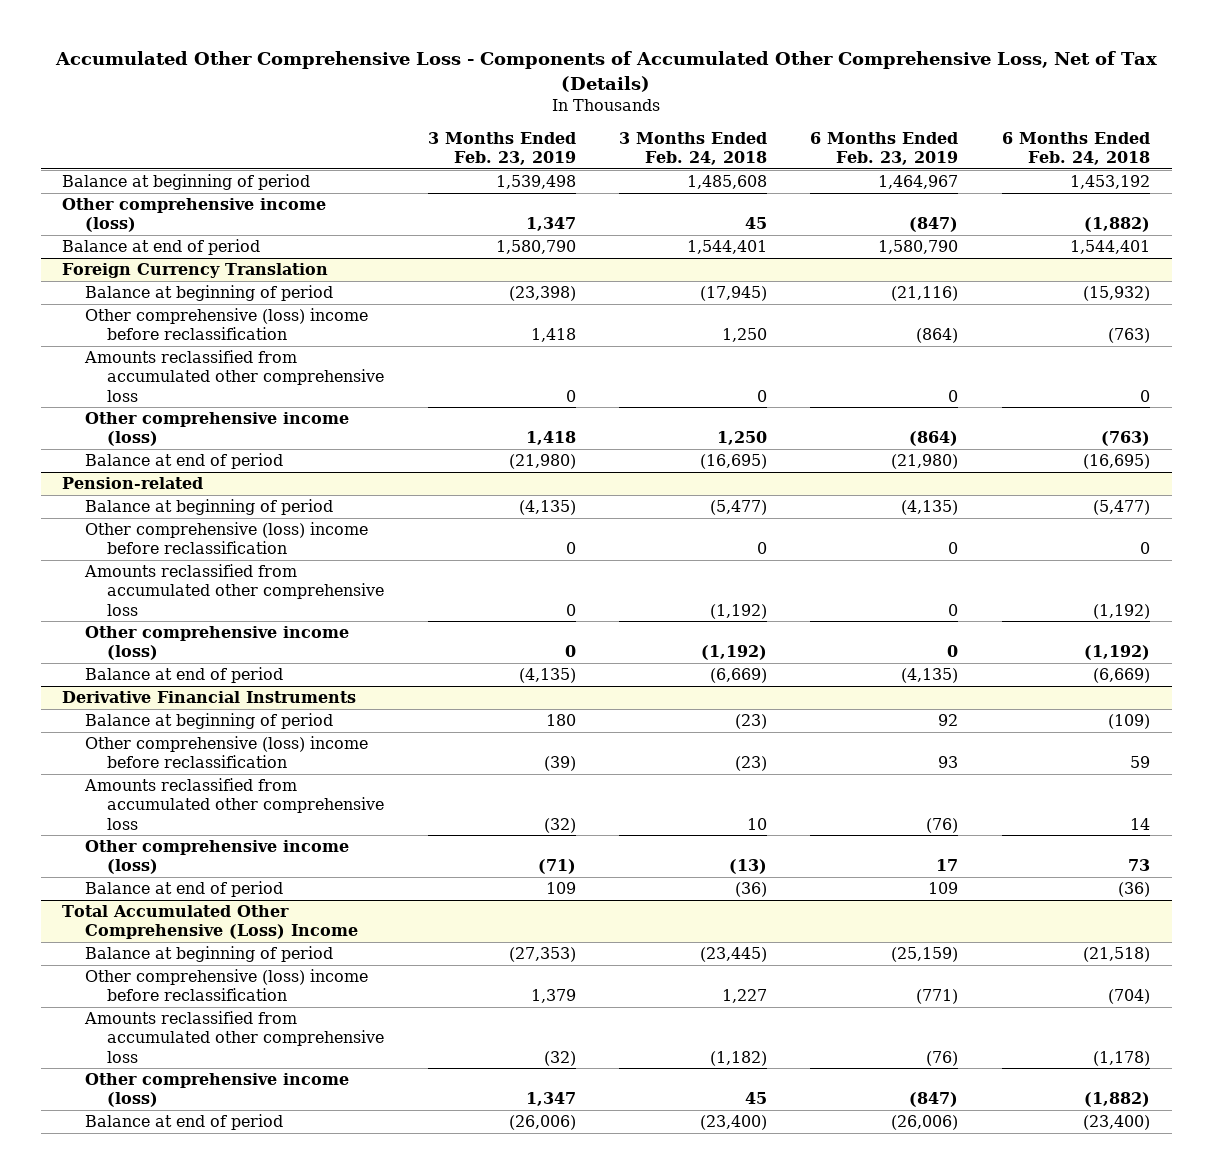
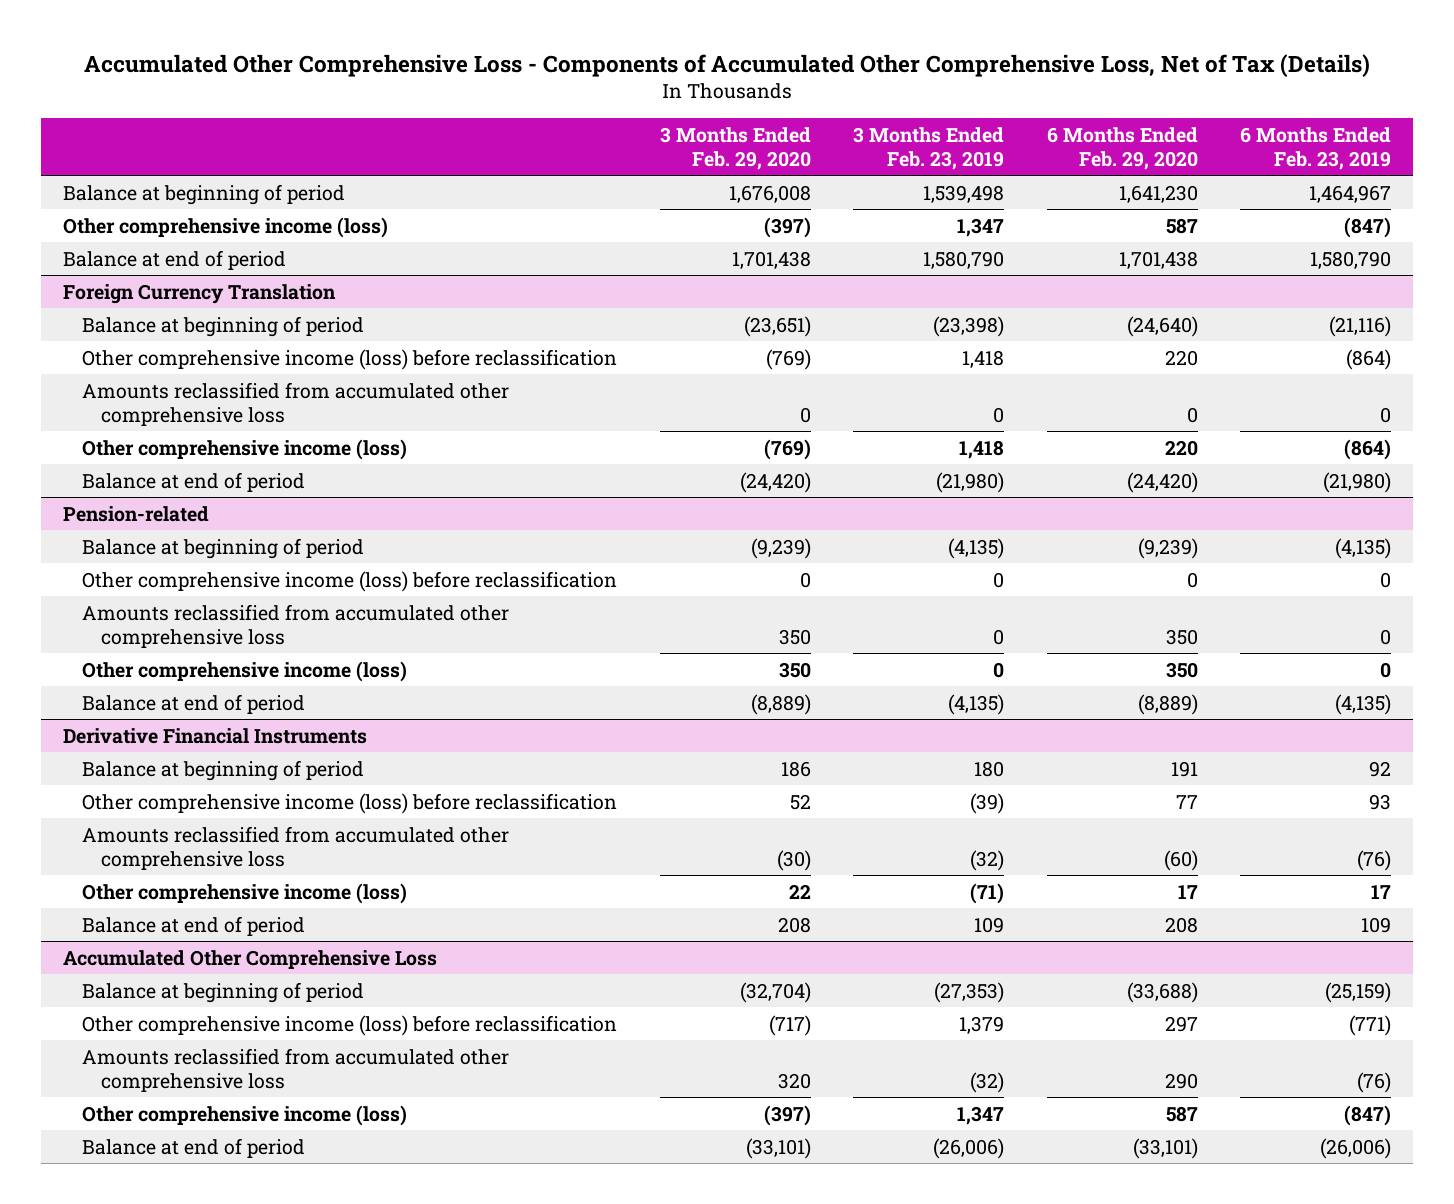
- | 3 Months Ended Feb. 23, 2019 | 3 Months Ended Feb. 24, 2018 | 6 Months Ended Feb. 23, 2019 | 6 Months Ended Feb. 24, 2018
+ | 3 Months Ended Feb. 29, 2020 | 3 Months Ended Feb. 23, 2019 | 6 Months Ended Feb. 29, 2020 | 6 Months Ended Feb. 23, 2019
@ Foreign Currency Translation
- Other comprehensive (loss) income before reclassification | 1,418 | 1,250 | (864) | (763)
+ Other comprehensive income (loss) before reclassification | (769) | 1,418 | 220 | (864)
@ Pension-related
- Other comprehensive (loss) income before reclassification | 0 | 0 | 0 | 0
+ Other comprehensive income (loss) before reclassification | 0 | 0 | 0 | 0
@ Derivative Financial Instruments
- Other comprehensive (loss) income before reclassification | (39) | (23) | 93 | 59
+ Other comprehensive income (loss) before reclassification | 52 | (39) | 77 | 93
- Total Accumulated Other Comprehensive (Loss) Income
+ Accumulated Other Comprehensive Loss
- Other comprehensive (loss) income before reclassification | 1,379 | 1,227 | (771) | (704)
+ Other comprehensive income (loss) before reclassification | (717) | 1,379 | 297 | (771)

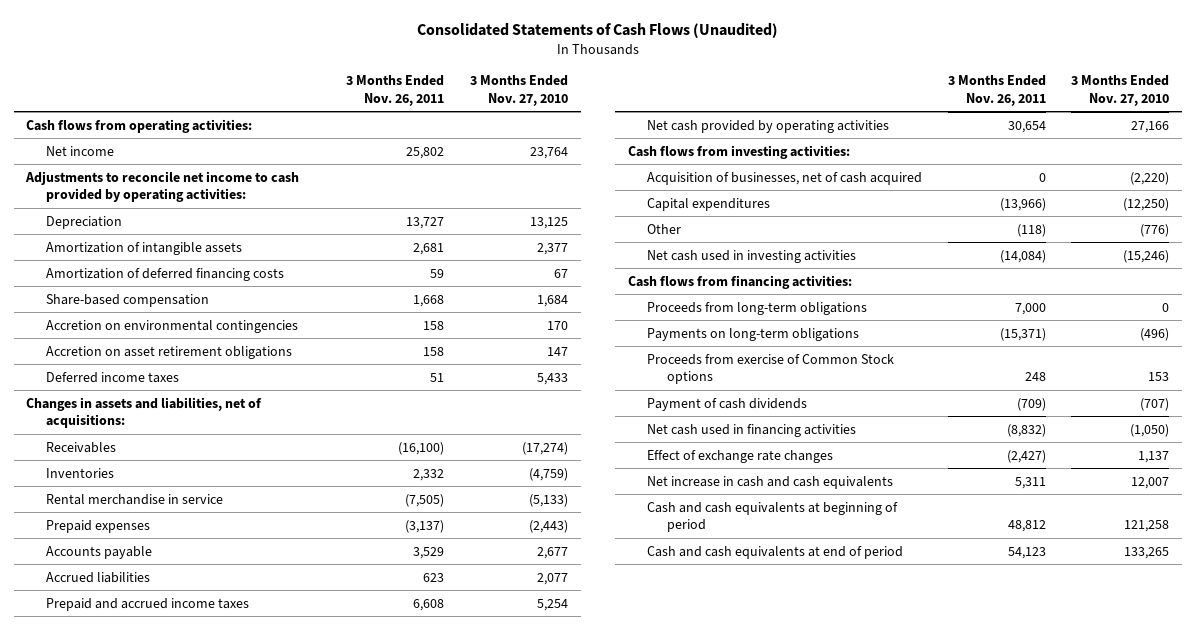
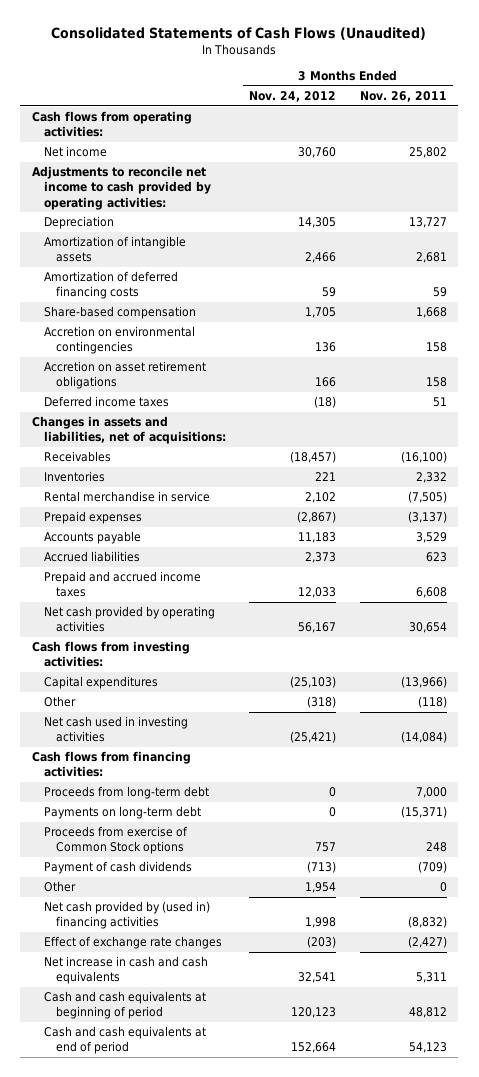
- | 3 Months Ended Nov. 26, 2011 | 3 Months Ended Nov. 27, 2010
+ | 3 Months Ended Nov. 24, 2012 | 3 Months Ended Nov. 26, 2011
- Acquisition of businesses, net of cash acquired | 0 | (2,220)
- Proceeds from long-term obligations | 7,000 | 0
- Payments on long-term obligations | (15,371) | (496)
+ Proceeds from long-term debt | 0 | 7,000
+ Payments on long-term debt | 0 | (15,371)
- Net cash used in financing activities | (8,832) | (1,050)
+ Other | 1,954 | 0
+ Net cash provided by (used in) financing activities | 1,998 | (8,832)

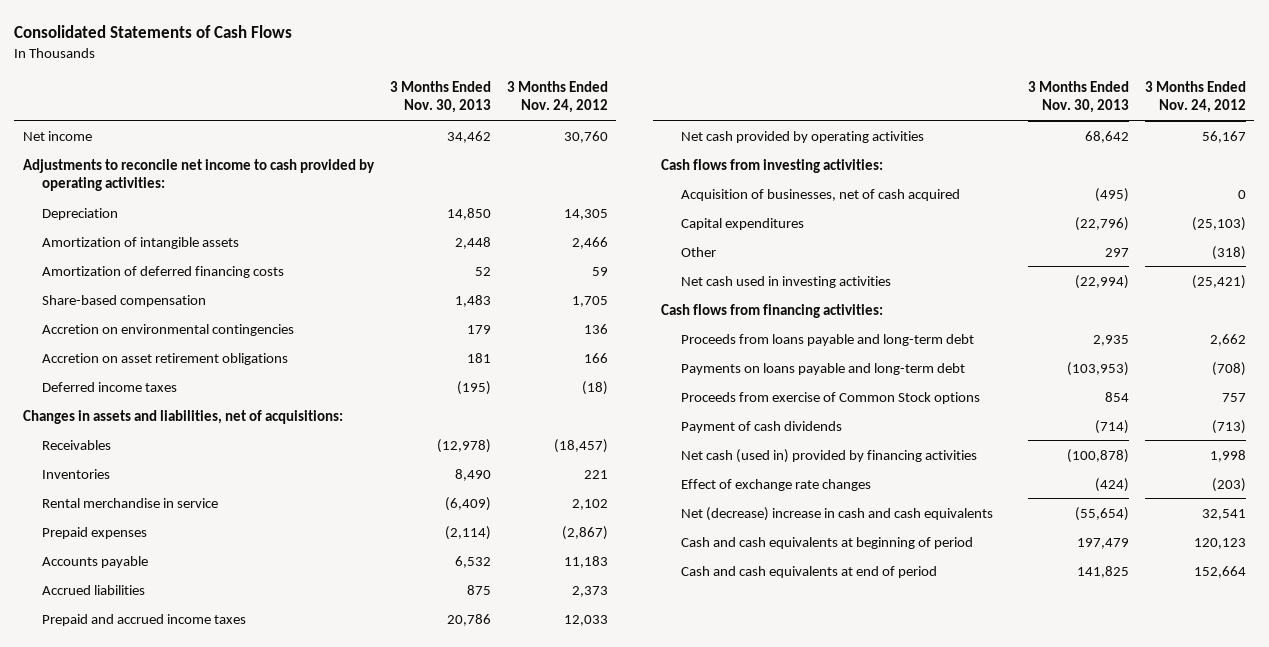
- Consolidated Statements of Cash Flows (Unaudited)
+ Consolidated Statements of Cash Flows
- | 3 Months Ended Nov. 24, 2012 | 3 Months Ended Nov. 26, 2011
+ | 3 Months Ended Nov. 30, 2013 | 3 Months Ended Nov. 24, 2012
- Cash flows from operating activities:
+ Acquisition of businesses, net of cash acquired | (495) | 0
- Proceeds from long-term debt | 0 | 7,000
- Payments on long-term debt | 0 | (15,371)
+ Proceeds from loans payable and long-term debt | 2,935 | 2,662
+ Payments on loans payable and long-term debt | (103,953) | (708)
- Other | 1,954 | 0
- Net cash provided by (used in) financing activities | 1,998 | (8,832)
+ Net cash (used in) provided by financing activities | (100,878) | 1,998
- Net increase in cash and cash equivalents | 32,541 | 5,311
+ Net (decrease) increase in cash and cash equivalents | (55,654) | 32,541

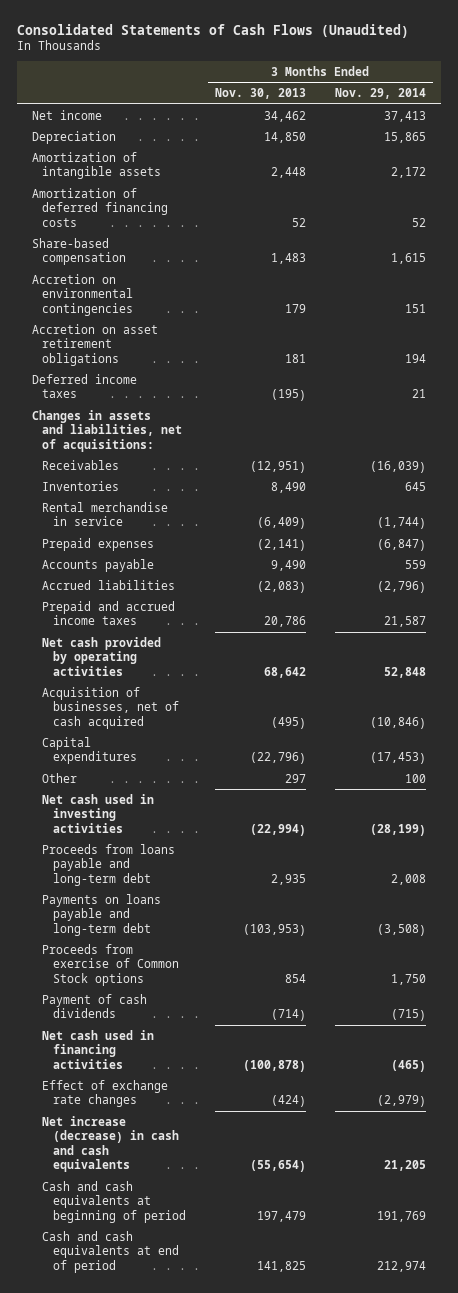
- Consolidated Statements of Cash Flows
+ Consolidated Statements of Cash Flows (Unaudited)
- | 3 Months Ended Nov. 30, 2013 | 3 Months Ended Nov. 24, 2012
+ | 3 Months Ended Nov. 30, 2013 | 3 Months Ended Nov. 29, 2014
- Adjustments to reconcile net income to cash provided by operating activities:
- Receivables | (12,978) | (18,457)
+ Receivables | (12,951) | (16,039)
- Prepaid expenses | (2,114) | (2,867)
- Accounts payable | 6,532 | 11,183
- Accrued liabilities | 875 | 2,373
+ Prepaid expenses | (2,141) | (6,847)
+ Accounts payable | 9,490 | 559
+ Accrued liabilities | (2,083) | (2,796)
- Cash flows from investing activities:
- Cash flows from financing activities:
- Net cash (used in) provided by financing activities | (100,878) | 1,998
+ Net cash used in financing activities | (100,878) | (465)
- Net (decrease) increase in cash and cash equivalents | (55,654) | 32,541
+ Net increase (decrease) in cash and cash equivalents | (55,654) | 21,205

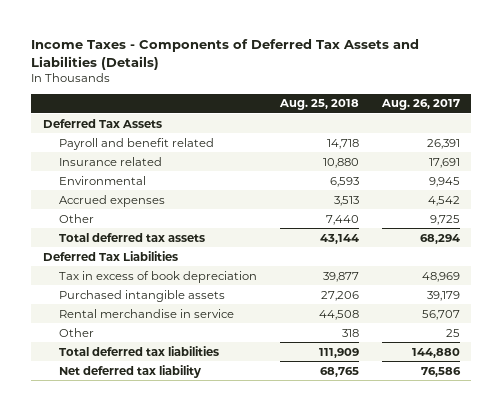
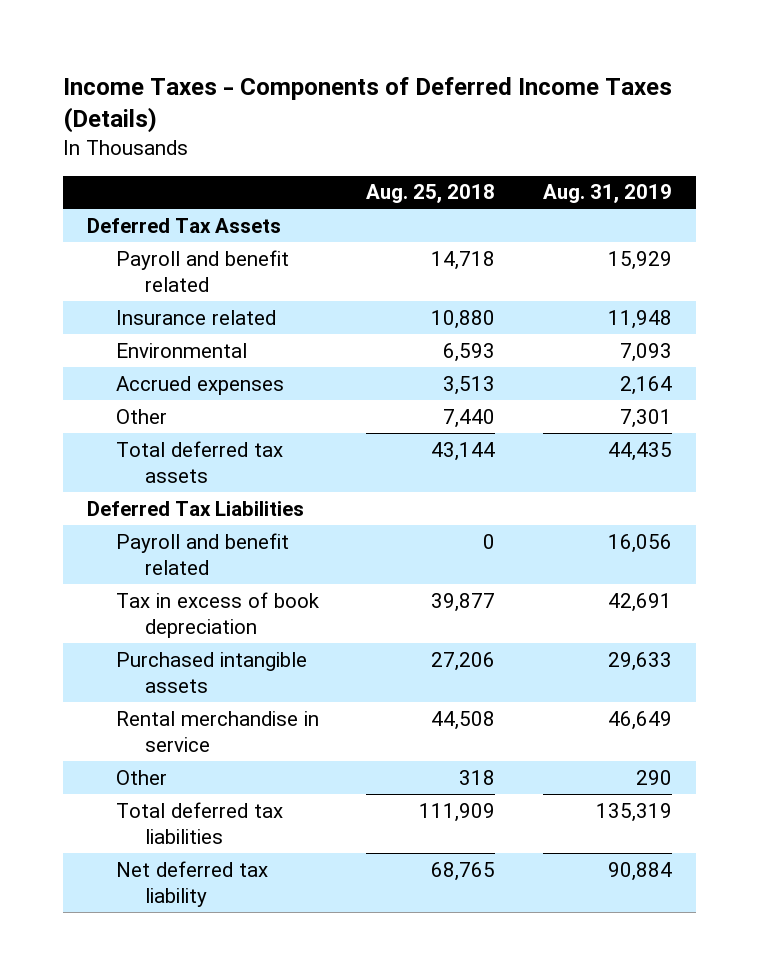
- Income Taxes - Components of Deferred Tax Assets and Liabilities (Details)
+ Income Taxes - Components of Deferred Income Taxes (Details)
- | Aug. 25, 2018 | Aug. 26, 2017
+ | Aug. 25, 2018 | Aug. 31, 2019
+ Payroll and benefit related | 0 | 16,056

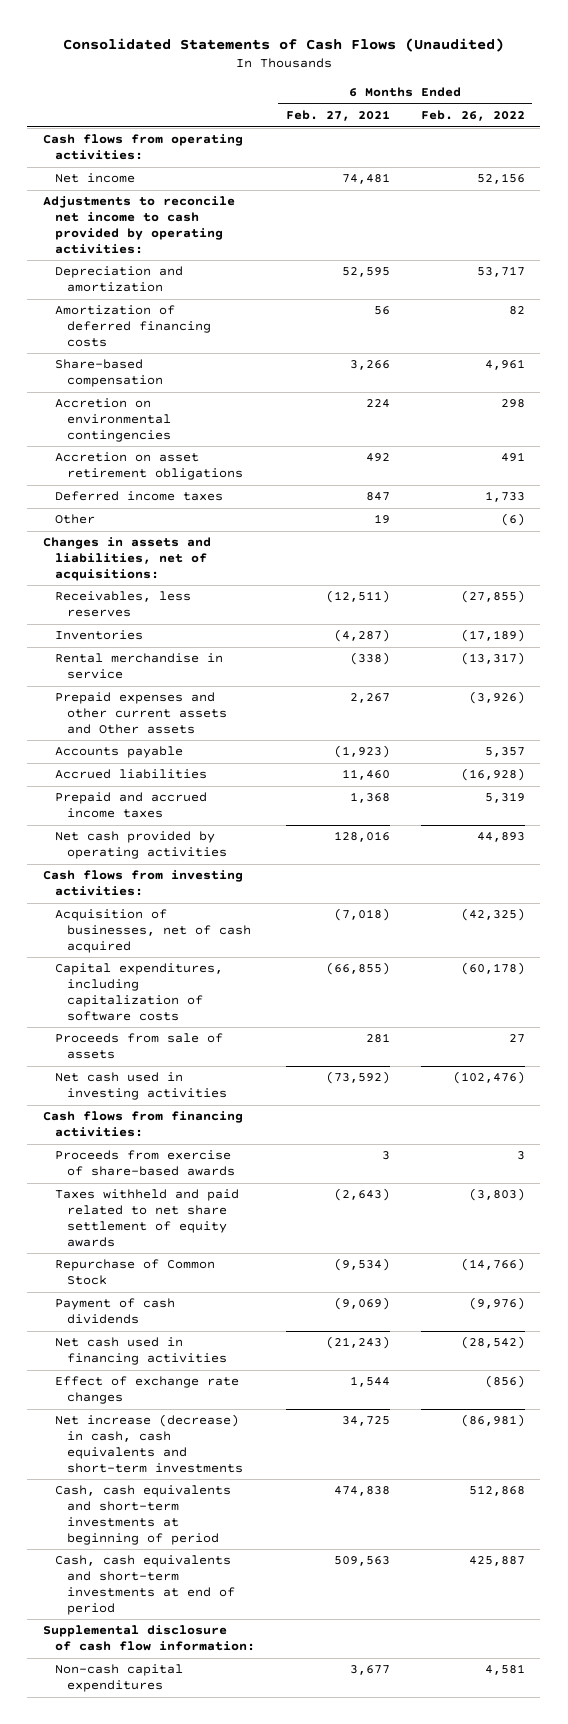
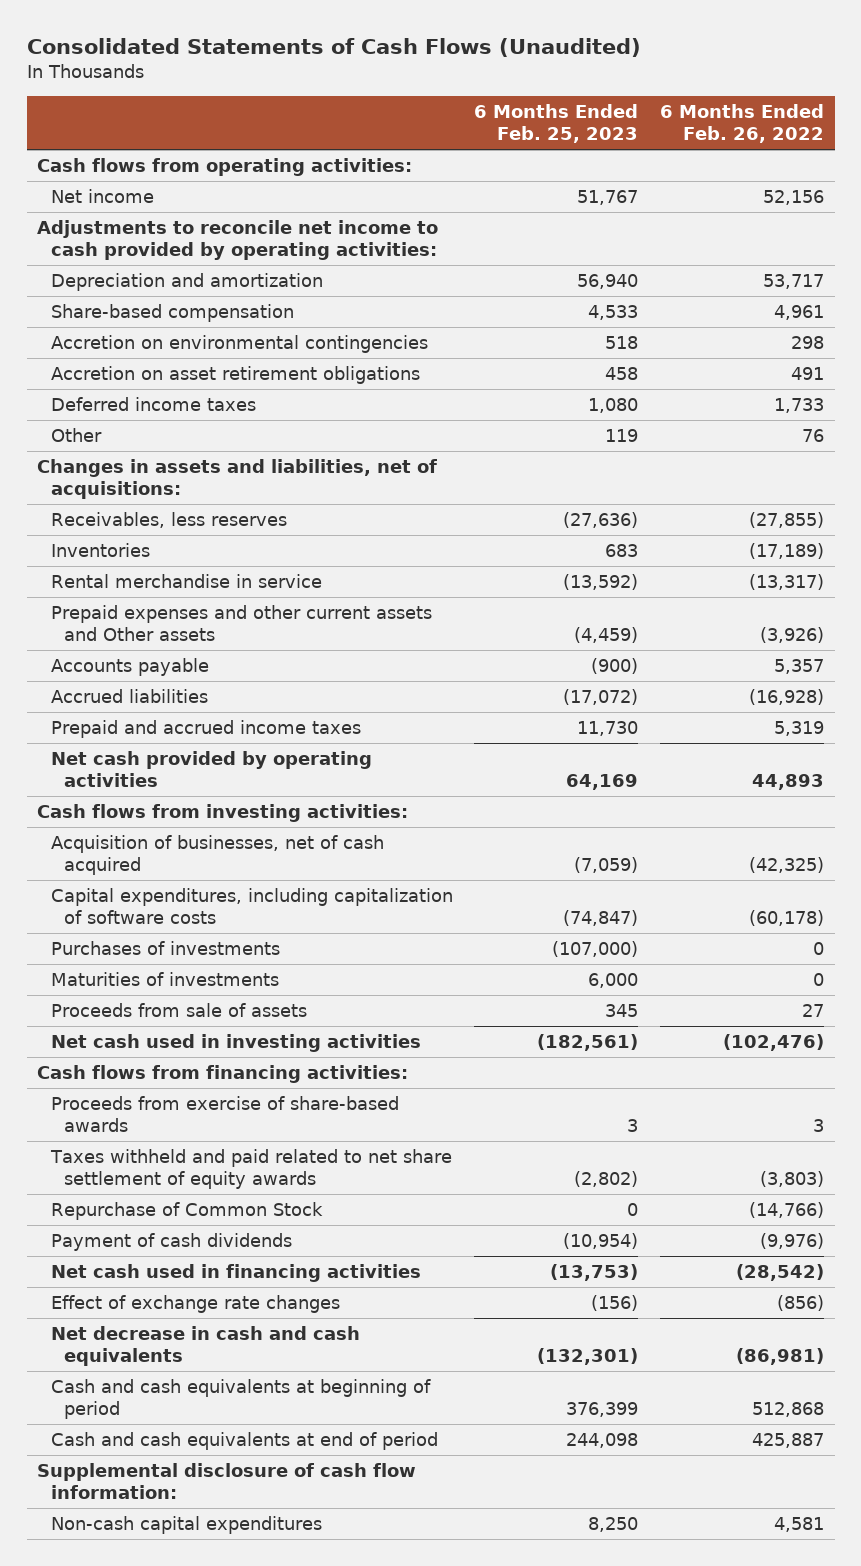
- | 6 Months Ended Feb. 27, 2021 | 6 Months Ended Feb. 26, 2022
+ | 6 Months Ended Feb. 25, 2023 | 6 Months Ended Feb. 26, 2022
- Amortization of deferred financing costs | 56 | 82
- Other | 19 | (6)
+ Other | 119 | 76
+ Purchases of investments | (107,000) | 0
+ Maturities of investments | 6,000 | 0
- Net increase (decrease) in cash, cash equivalents and short-term investments | 34,725 | (86,981)
- Cash, cash equivalents and short-term investments at beginning of period | 474,838 | 512,868
- Cash, cash equivalents and short-term investments at end of period | 509,563 | 425,887
+ Net decrease in cash and cash equivalents | (132,301) | (86,981)
+ Cash and cash equivalents at beginning of period | 376,399 | 512,868
+ Cash and cash equivalents at end of period | 244,098 | 425,887

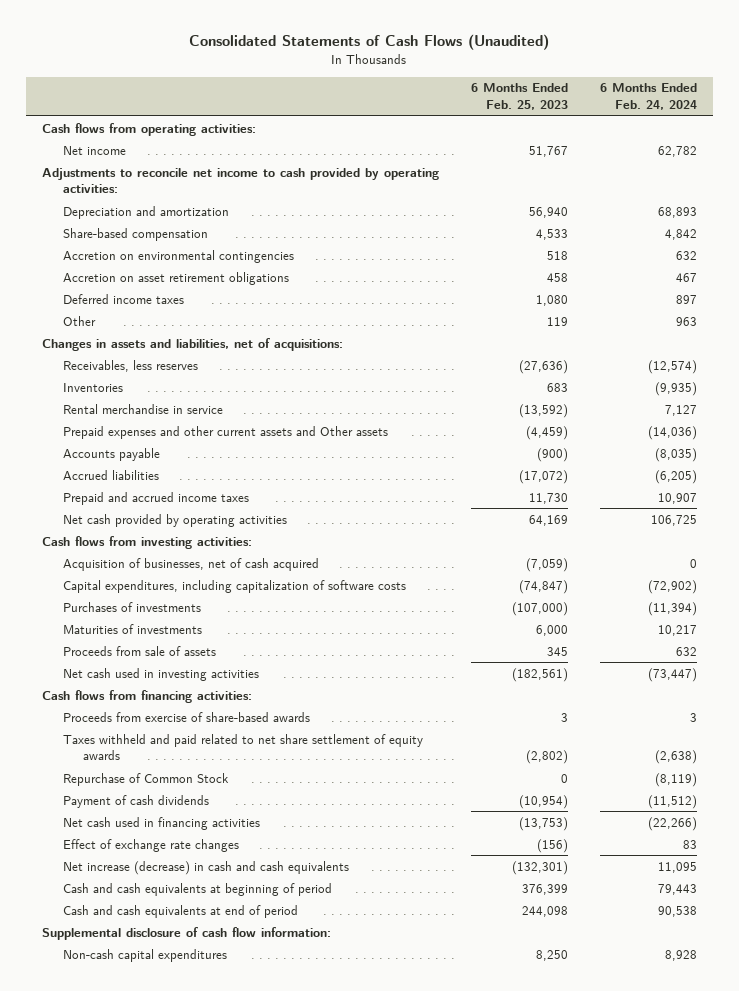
- | 6 Months Ended Feb. 25, 2023 | 6 Months Ended Feb. 26, 2022
+ | 6 Months Ended Feb. 25, 2023 | 6 Months Ended Feb. 24, 2024
- Net decrease in cash and cash equivalents | (132,301) | (86,981)
+ Net increase (decrease) in cash and cash equivalents | (132,301) | 11,095

